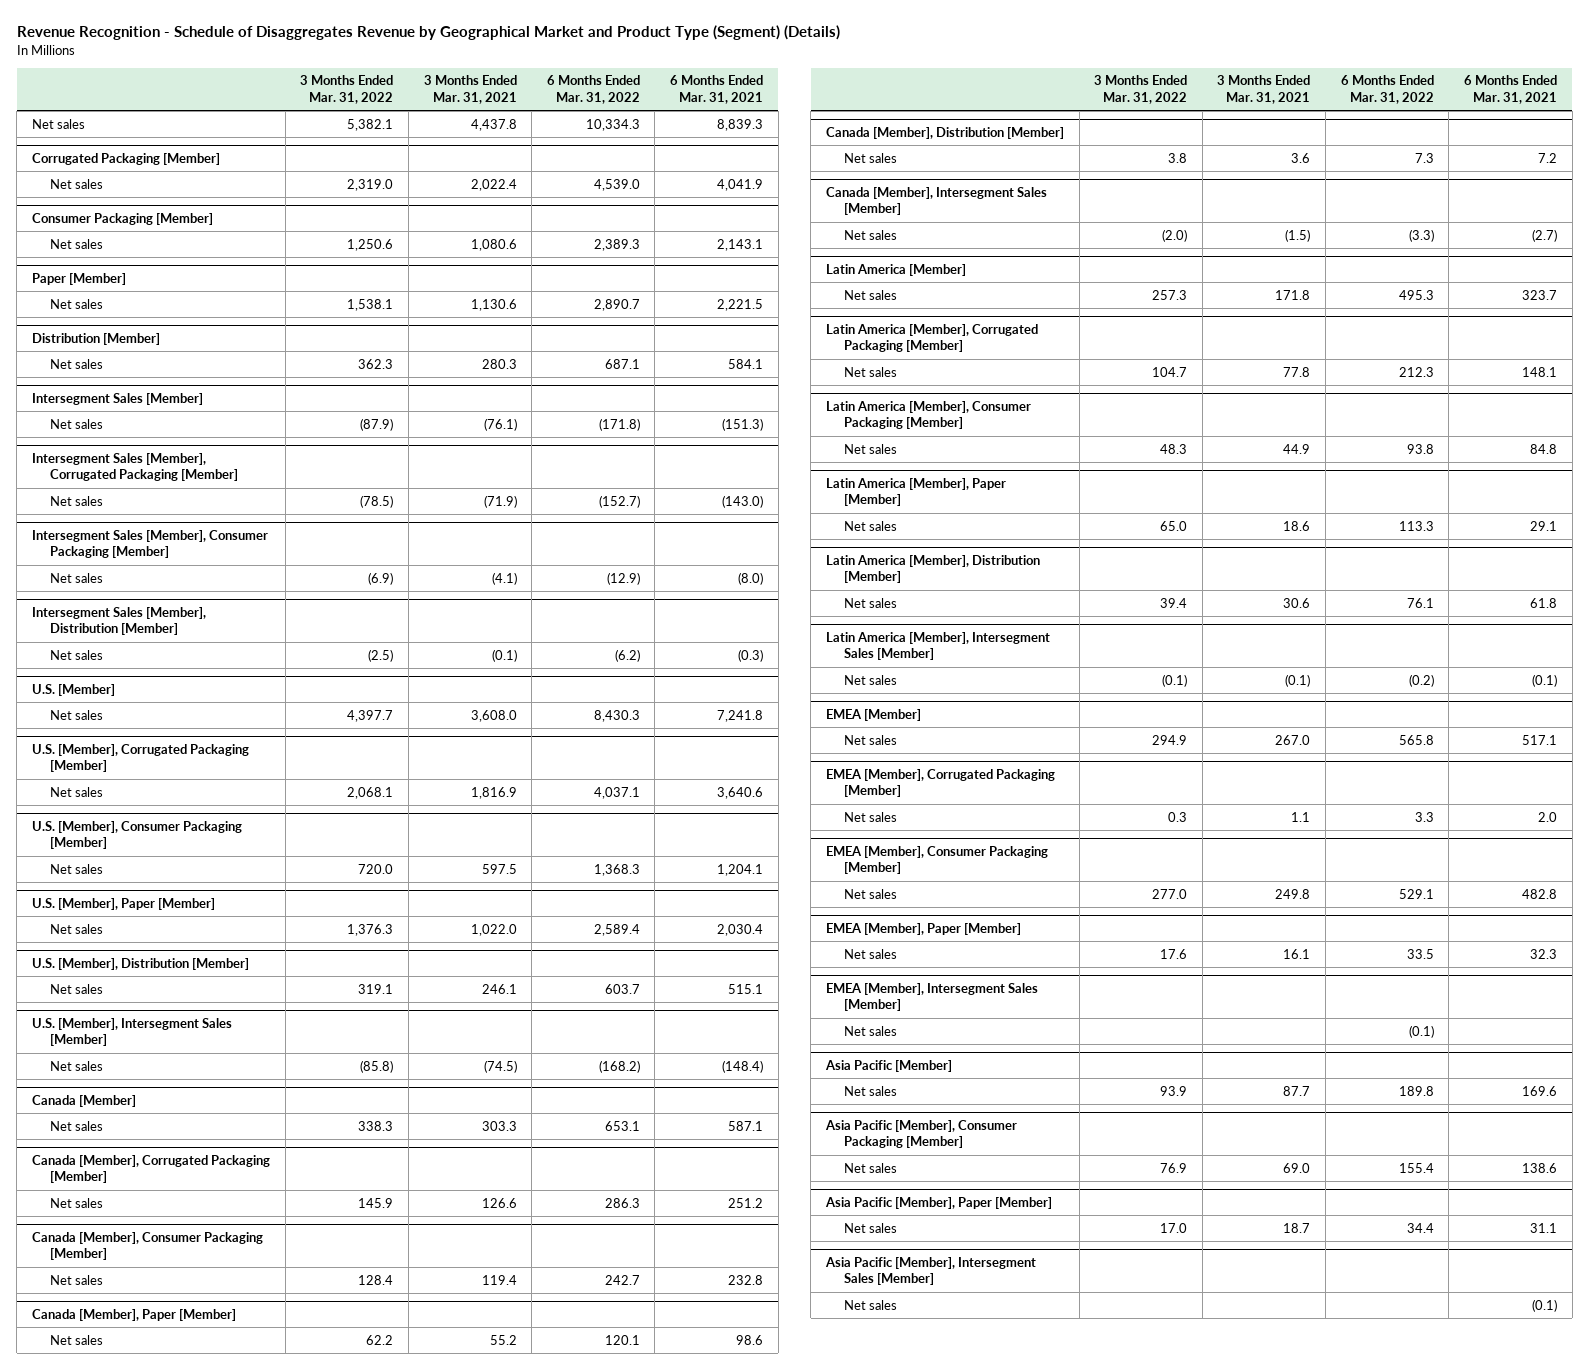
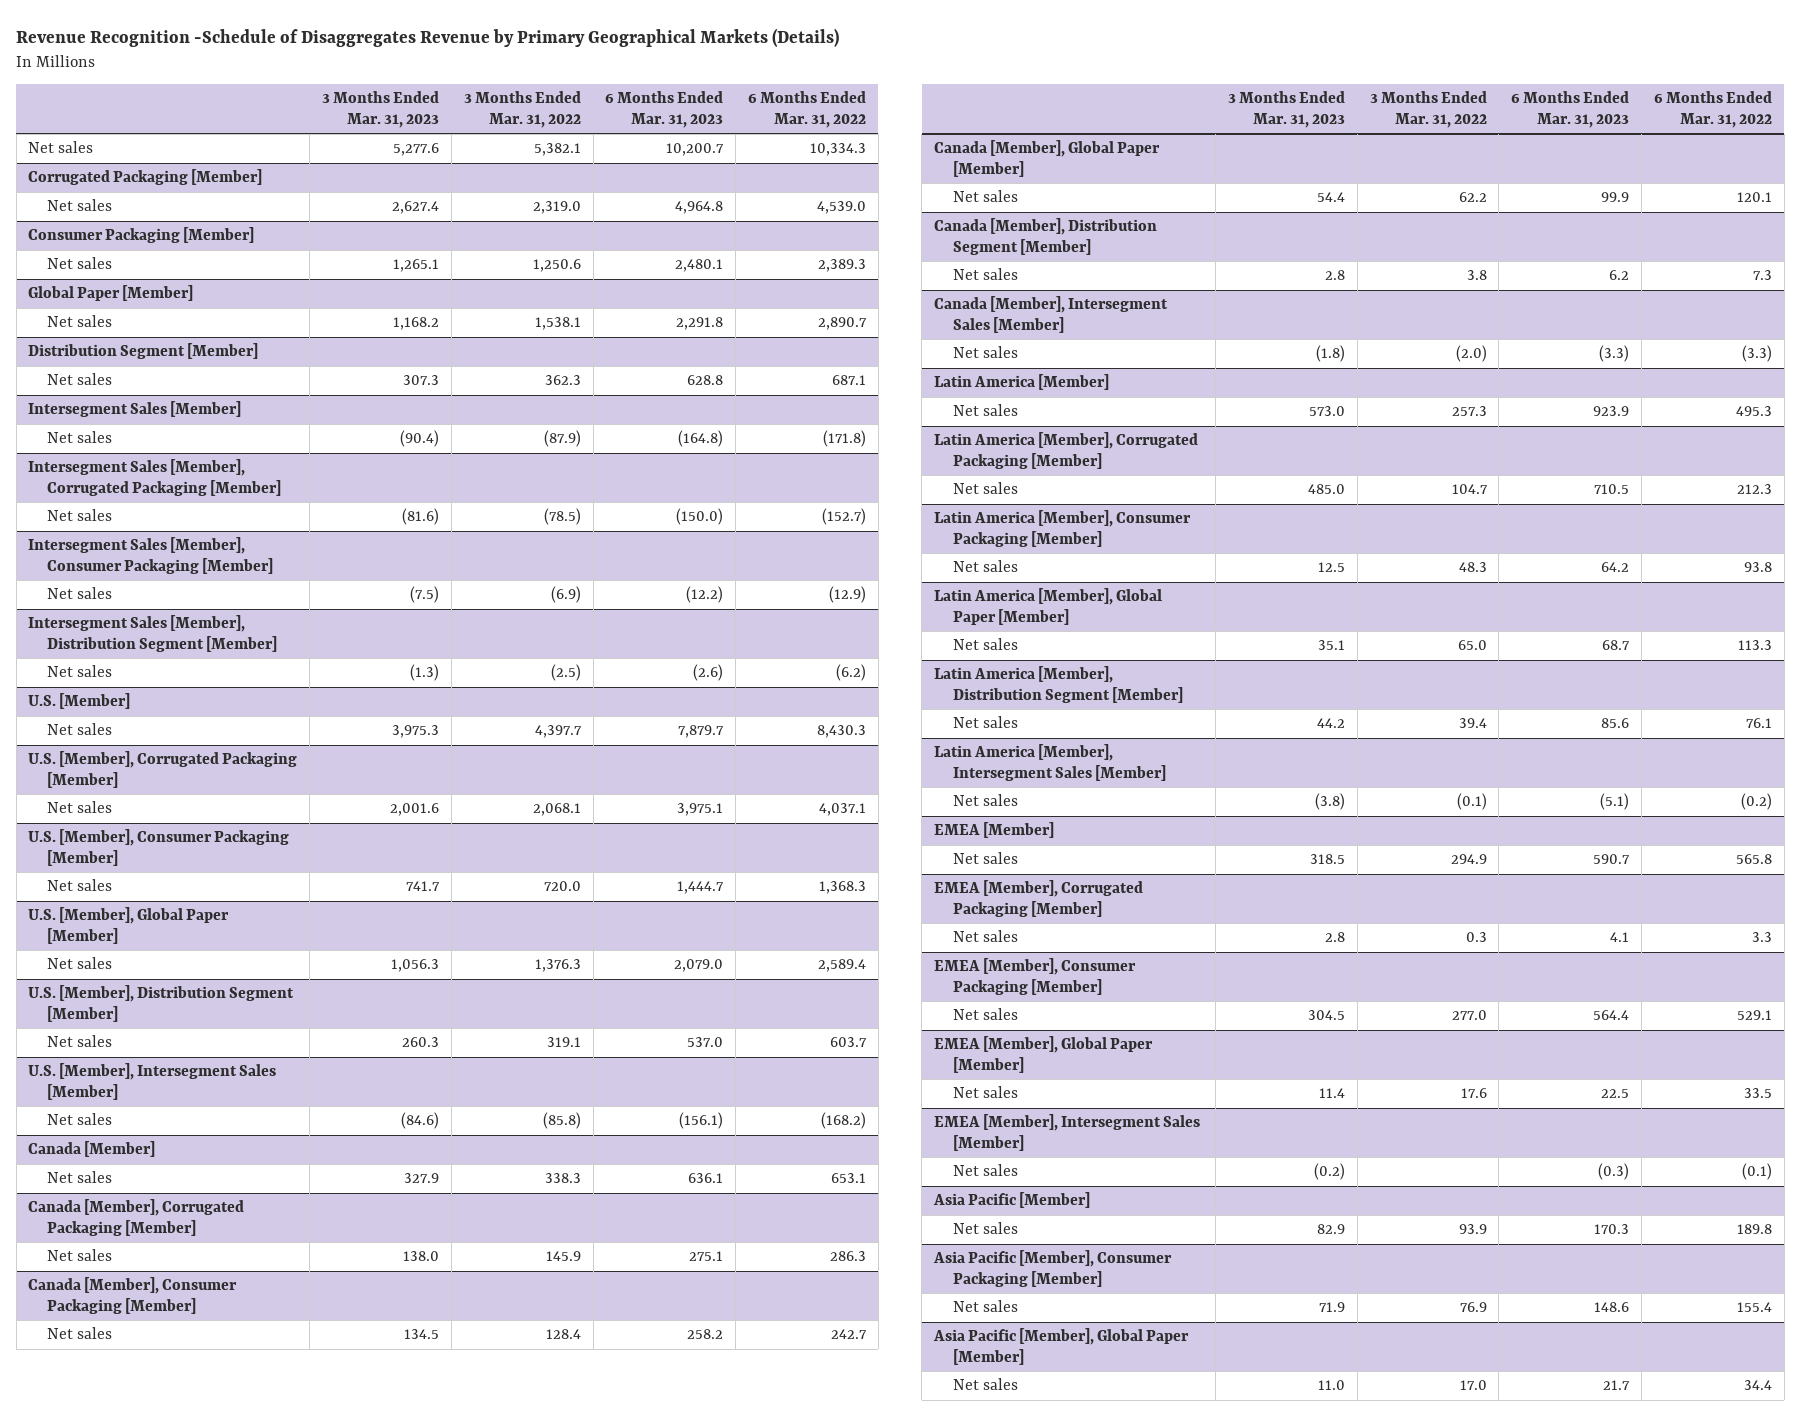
- Revenue Recognition - Schedule of Disaggregates Revenue by Geographical Market and Product Type (Segment) (Details)
+ Revenue Recognition -Schedule of Disaggregates Revenue by Primary Geographical Markets (Details)
- | 3 Months Ended Mar. 31, 2022 | 3 Months Ended Mar. 31, 2021 | 6 Months Ended Mar. 31, 2022 | 6 Months Ended Mar. 31, 2021
+ | 3 Months Ended Mar. 31, 2023 | 3 Months Ended Mar. 31, 2022 | 6 Months Ended Mar. 31, 2023 | 6 Months Ended Mar. 31, 2022
- Paper [Member]
+ Global Paper [Member]
- Distribution [Member]
+ Distribution Segment [Member]
- Intersegment Sales [Member], Distribution [Member]
+ Intersegment Sales [Member], Distribution Segment [Member]
- U.S. [Member], Paper [Member]
+ U.S. [Member], Global Paper [Member]
- U.S. [Member], Distribution [Member]
+ U.S. [Member], Distribution Segment [Member]
- Canada [Member], Paper [Member]
+ Canada [Member], Global Paper [Member]
- Canada [Member], Distribution [Member]
+ Canada [Member], Distribution Segment [Member]
- Latin America [Member], Paper [Member]
+ Latin America [Member], Global Paper [Member]
- Latin America [Member], Distribution [Member]
+ Latin America [Member], Distribution Segment [Member]
- EMEA [Member], Paper [Member]
+ EMEA [Member], Global Paper [Member]
- Asia Pacific [Member], Paper [Member]
+ Asia Pacific [Member], Global Paper [Member]
- Asia Pacific [Member], Intersegment Sales [Member]
- Net sales | | | | (0.1)

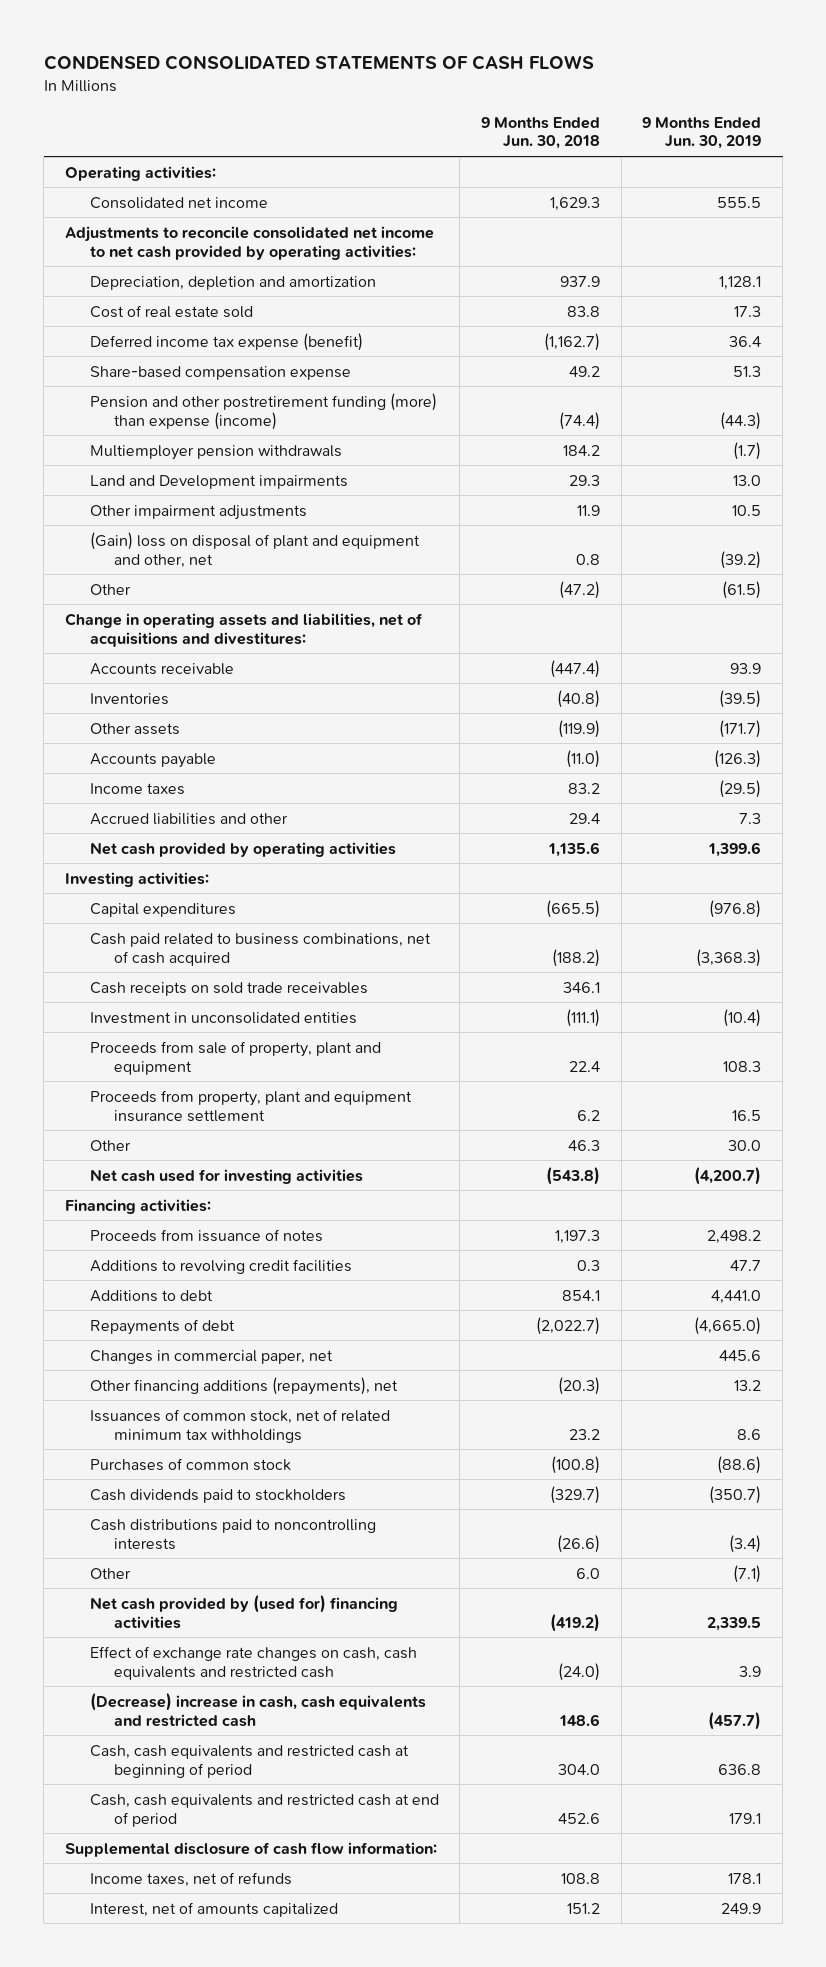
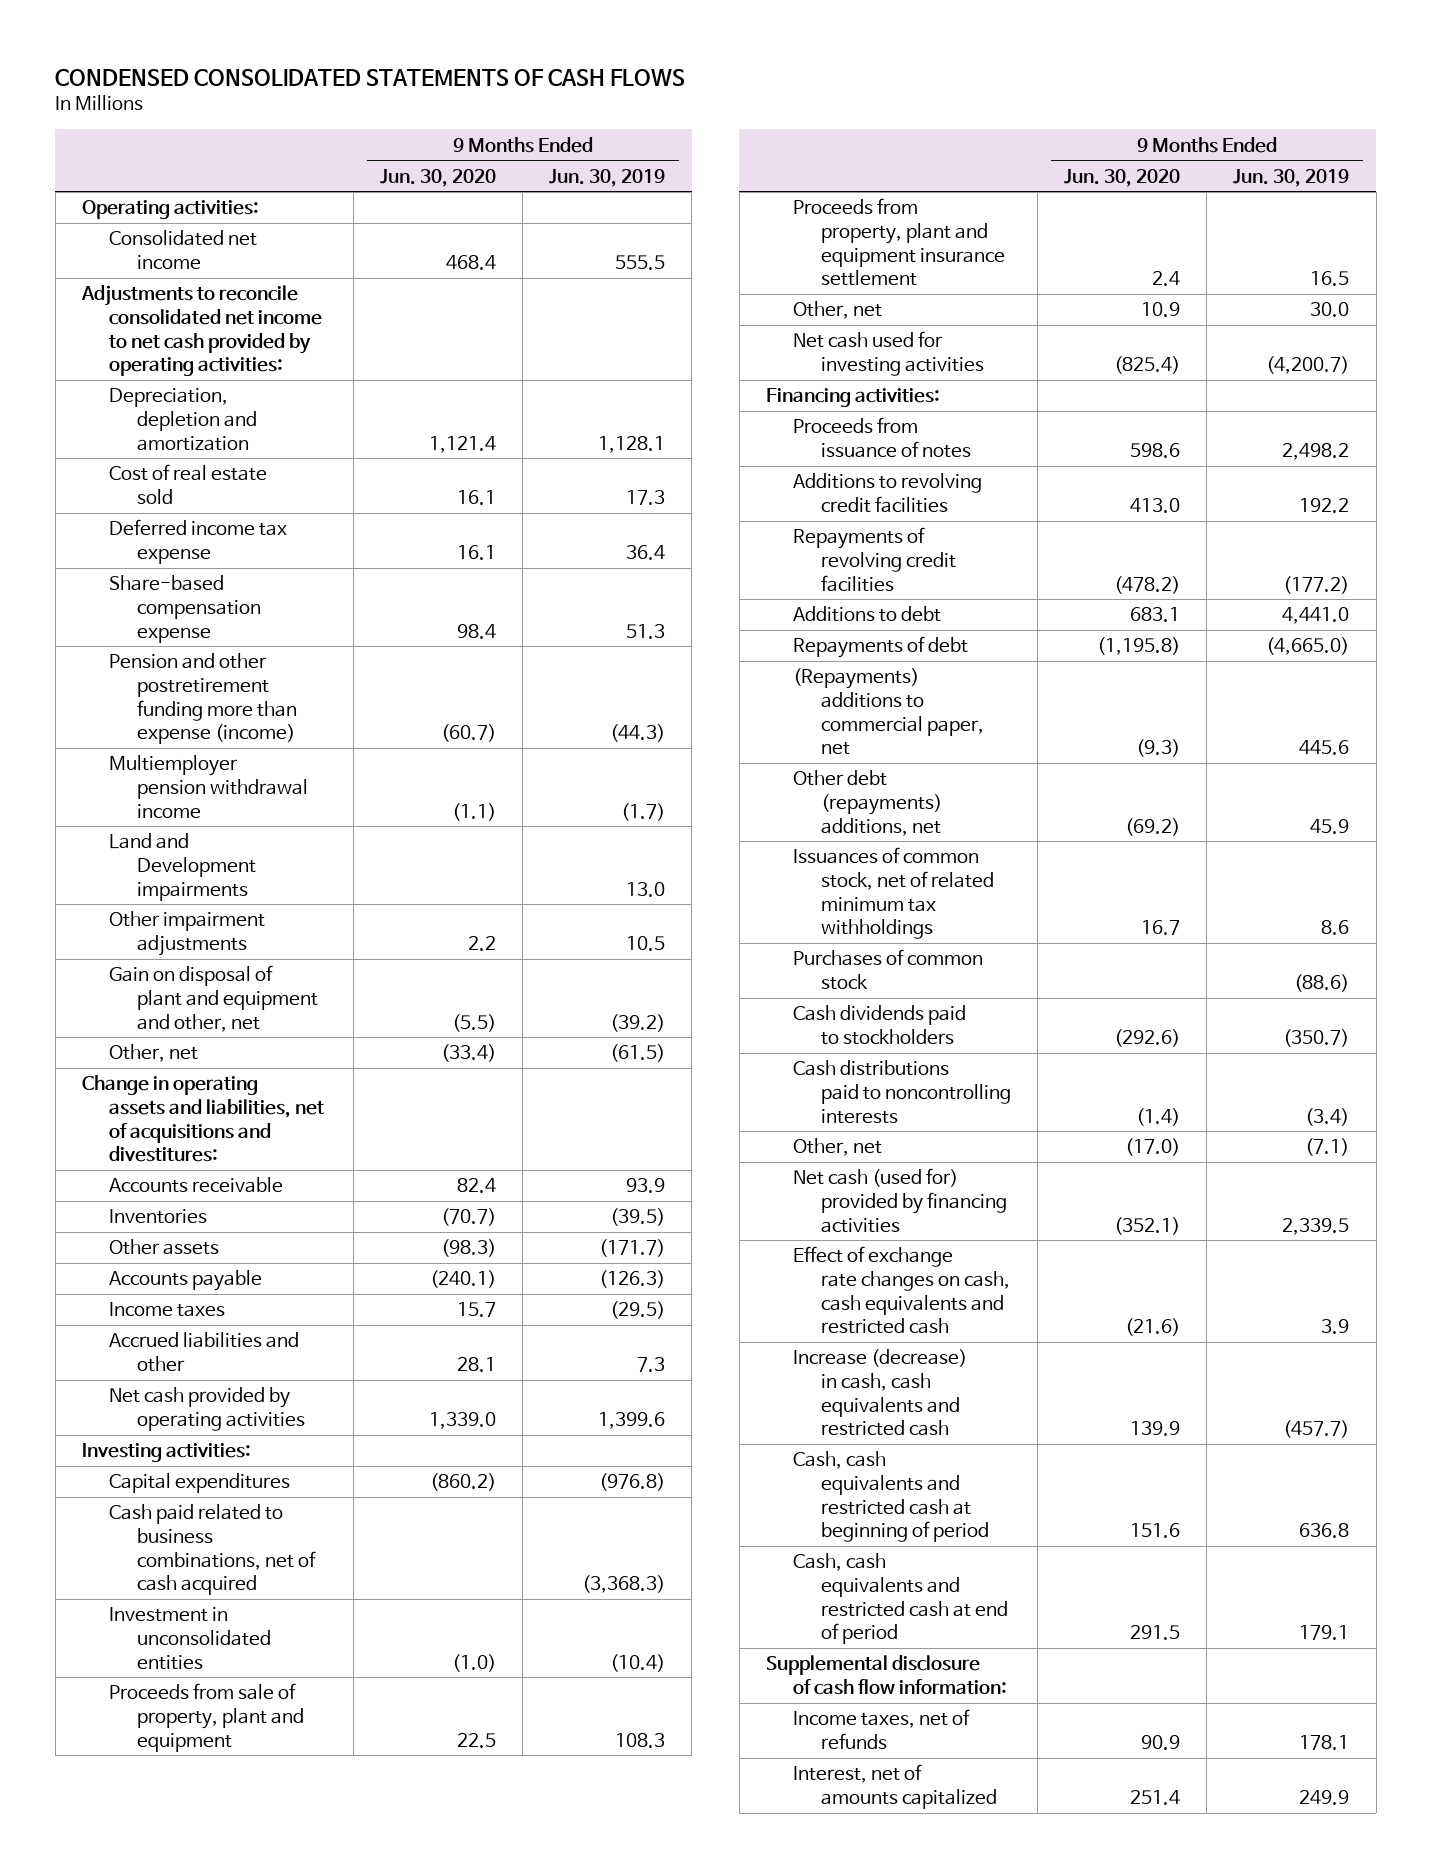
- | 9 Months Ended Jun. 30, 2018 | 9 Months Ended Jun. 30, 2019
+ | 9 Months Ended Jun. 30, 2020 | 9 Months Ended Jun. 30, 2019
- Deferred income tax expense (benefit) | (1,162.7) | 36.4
+ Deferred income tax expense | 16.1 | 36.4
- Pension and other postretirement funding (more) than expense (income) | (74.4) | (44.3)
- Multiemployer pension withdrawals | 184.2 | (1.7)
+ Pension and other postretirement funding more than expense (income) | (60.7) | (44.3)
+ Multiemployer pension withdrawal income | (1.1) | (1.7)
- (Gain) loss on disposal of plant and equipment and other, net | 0.8 | (39.2)
- Other | (47.2) | (61.5)
+ Gain on disposal of plant and equipment and other, net | (5.5) | (39.2)
+ Other, net | (33.4) | (61.5)
- Cash receipts on sold trade receivables | 346.1 |
- Other | 46.3 | 30.0
+ Other, net | 10.9 | 30.0
- Additions to revolving credit facilities | 0.3 | 47.7
+ Additions to revolving credit facilities | 413.0 | 192.2
+ Repayments of revolving credit facilities | (478.2) | (177.2)
- Changes in commercial paper, net | | 445.6
- Other financing additions (repayments), net | (20.3) | 13.2
+ (Repayments) additions to commercial paper, net | (9.3) | 445.6
+ Other debt (repayments) additions, net | (69.2) | 45.9
- Other | 6.0 | (7.1)
- Net cash provided by (used for) financing activities | (419.2) | 2,339.5
+ Other, net | (17.0) | (7.1)
+ Net cash (used for) provided by financing activities | (352.1) | 2,339.5
- (Decrease) increase in cash, cash equivalents and restricted cash | 148.6 | (457.7)
+ Increase (decrease) in cash, cash equivalents and restricted cash | 139.9 | (457.7)

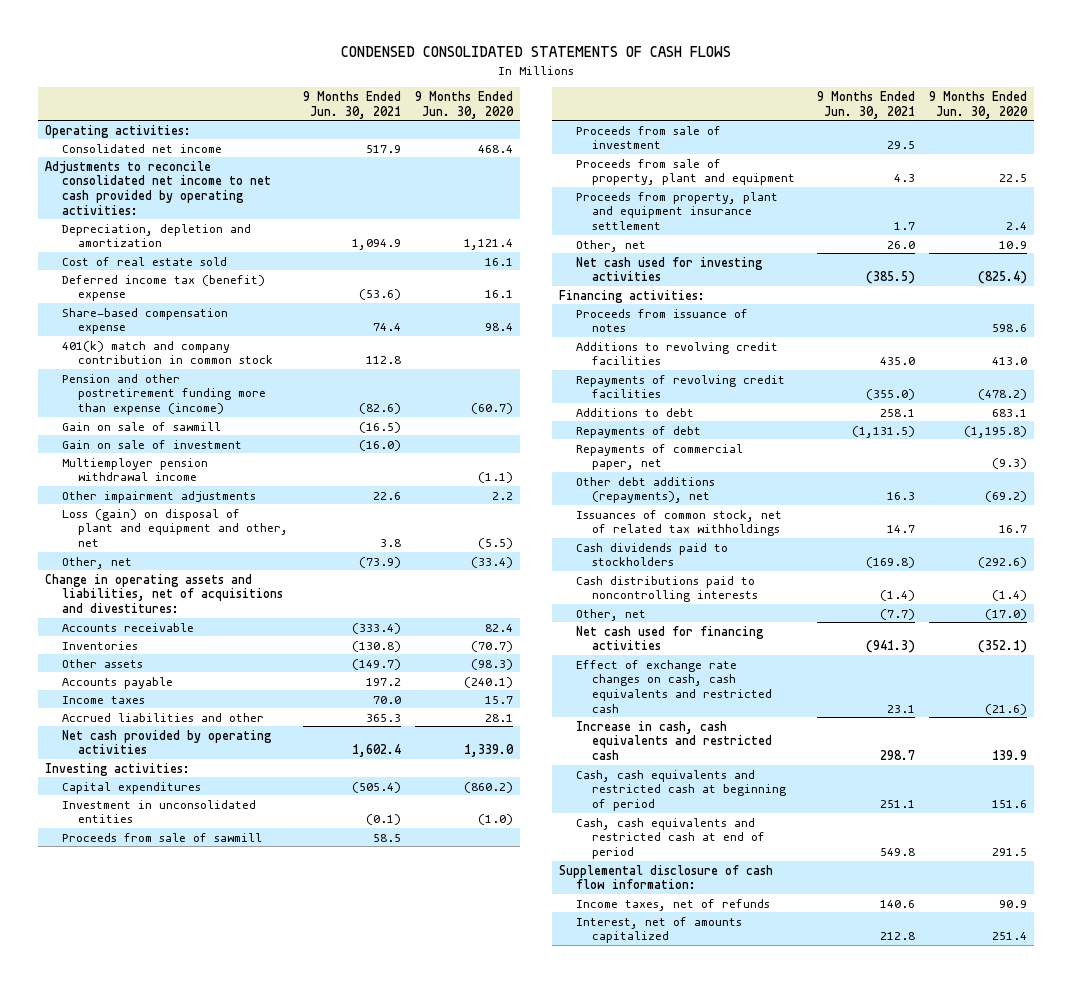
- | 9 Months Ended Jun. 30, 2020 | 9 Months Ended Jun. 30, 2019
+ | 9 Months Ended Jun. 30, 2021 | 9 Months Ended Jun. 30, 2020
- Deferred income tax expense | 16.1 | 36.4
+ Deferred income tax (benefit) expense | (53.6) | 16.1
+ 401(k) match and company contribution in common stock | 112.8 |
+ Gain on sale of sawmill | (16.5) |
+ Gain on sale of investment | (16.0) |
- Land and Development impairments | | 13.0
- Gain on disposal of plant and equipment and other, net | (5.5) | (39.2)
+ Loss (gain) on disposal of plant and equipment and other, net | 3.8 | (5.5)
- Cash paid related to business combinations, net of cash acquired | | (3,368.3)
+ Proceeds from sale of sawmill | 58.5 |
+ Proceeds from sale of investment | 29.5 |
- (Repayments) additions to commercial paper, net | (9.3) | 445.6
- Other debt (repayments) additions, net | (69.2) | 45.9
- Issuances of common stock, net of related minimum tax withholdings | 16.7 | 8.6
- Purchases of common stock | | (88.6)
+ Repayments of commercial paper, net | | (9.3)
+ Other debt additions (repayments), net | 16.3 | (69.2)
+ Issuances of common stock, net of related tax withholdings | 14.7 | 16.7
- Net cash (used for) provided by financing activities | (352.1) | 2,339.5
+ Net cash used for financing activities | (941.3) | (352.1)
- Increase (decrease) in cash, cash equivalents and restricted cash | 139.9 | (457.7)
+ Increase in cash, cash equivalents and restricted cash | 298.7 | 139.9

